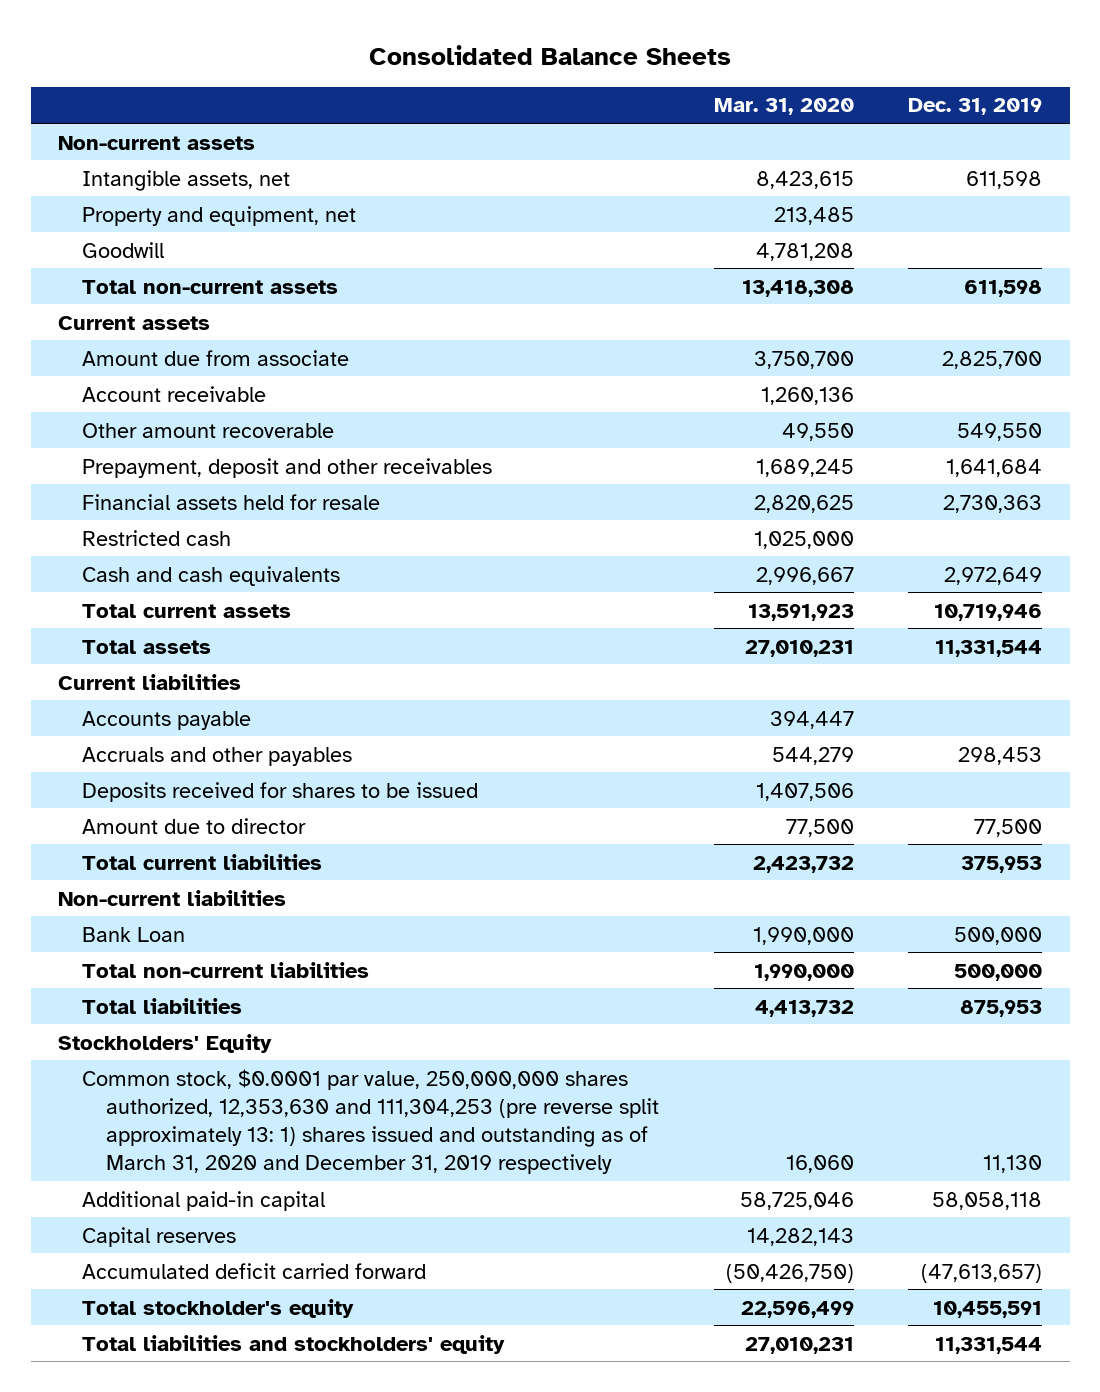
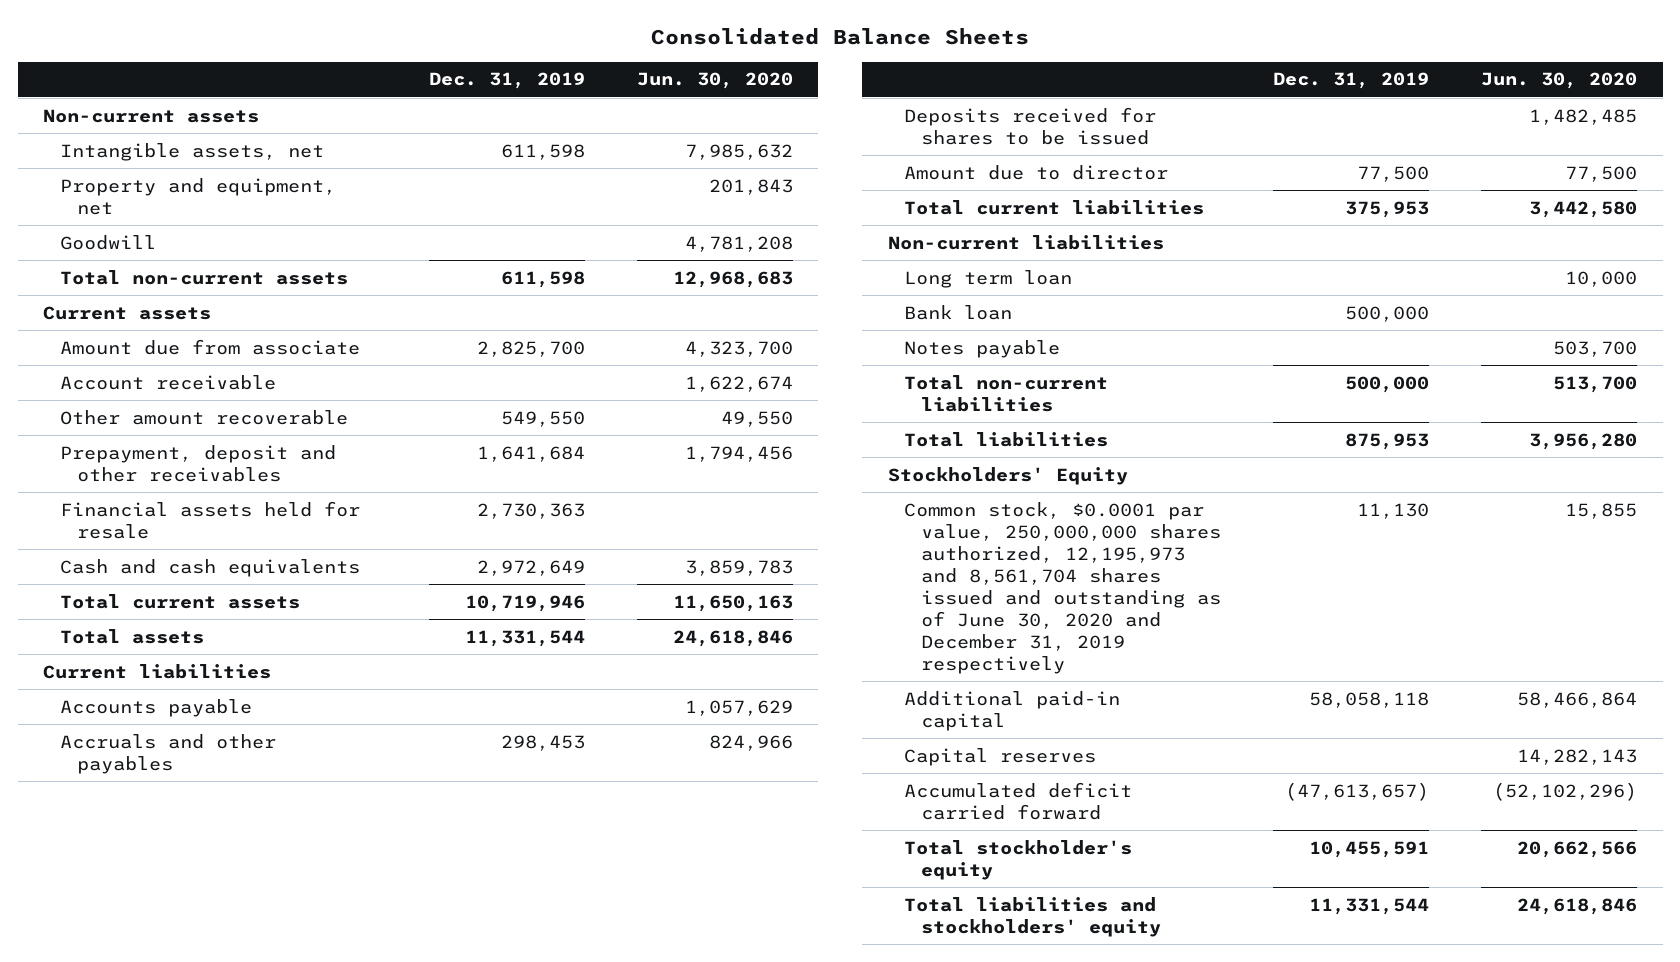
- | Mar. 31, 2020 | Dec. 31, 2019
+ | Dec. 31, 2019 | Jun. 30, 2020
- Restricted cash | 1,025,000 |
- Bank Loan | 1,990,000 | 500,000
+ Long term loan | | 10,000
+ Bank loan | 500,000 |
+ Notes payable | | 503,700
- Common stock, $0.0001 par value, 250,000,000 shares authorized, 12,353,630 and 111,304,253 (pre reverse split approximately 13: 1) shares issued and outstanding as of March 31, 2020 and December 31, 2019 respectively | 16,060 | 11,130
+ Common stock, $0.0001 par value, 250,000,000 shares authorized, 12,195,973 and 8,561,704 shares issued and outstanding as of June 30, 2020 and December 31, 2019 respectively | 11,130 | 15,855

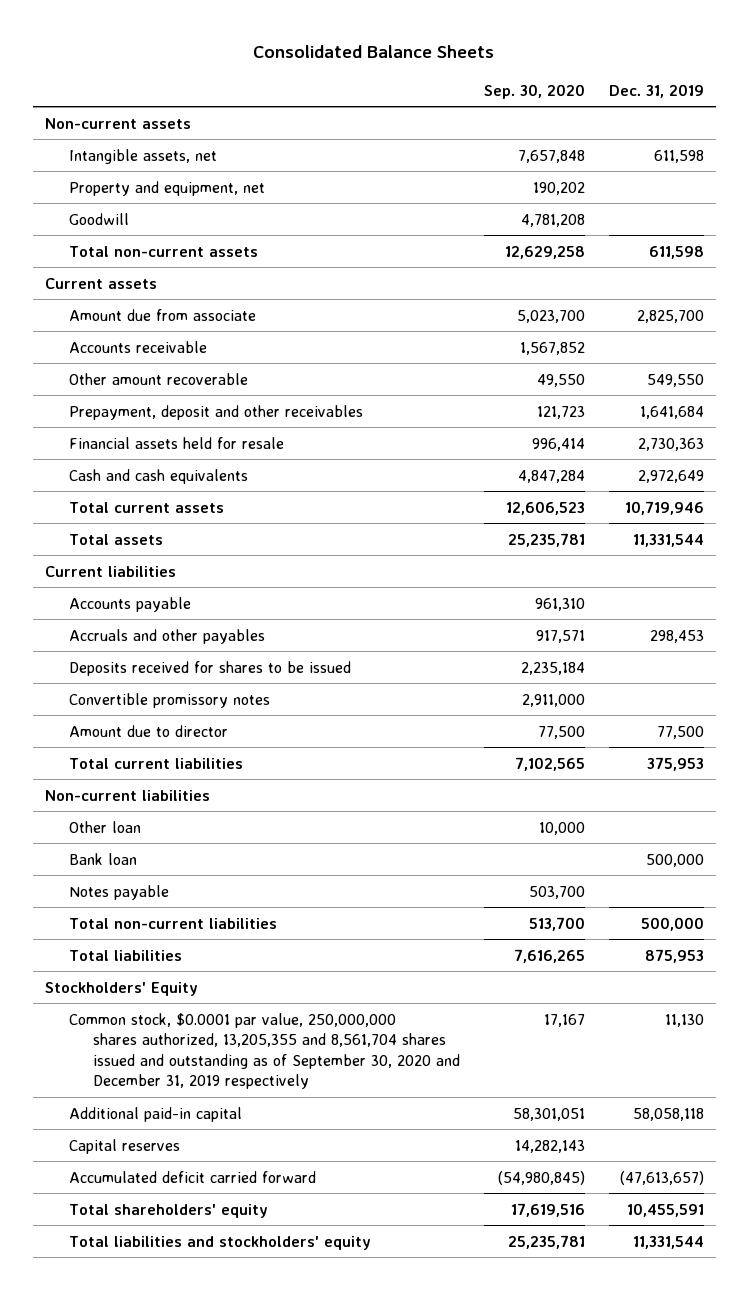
- | Dec. 31, 2019 | Jun. 30, 2020
+ | Sep. 30, 2020 | Dec. 31, 2019
- Account receivable | | 1,622,674
+ Accounts receivable | 1,567,852 |
+ Convertible promissory notes | 2,911,000 |
- Long term loan | | 10,000
+ Other loan | 10,000 |
- Common stock, $0.0001 par value, 250,000,000 shares authorized, 12,195,973 and 8,561,704 shares issued and outstanding as of June 30, 2020 and December 31, 2019 respectively | 11,130 | 15,855
+ Common stock, $0.0001 par value, 250,000,000 shares authorized, 13,205,355 and 8,561,704 shares issued and outstanding as of September 30, 2020 and December 31, 2019 respectively | 17,167 | 11,130
- Total stockholder's equity | 10,455,591 | 20,662,566
+ Total shareholders' equity | 17,619,516 | 10,455,591

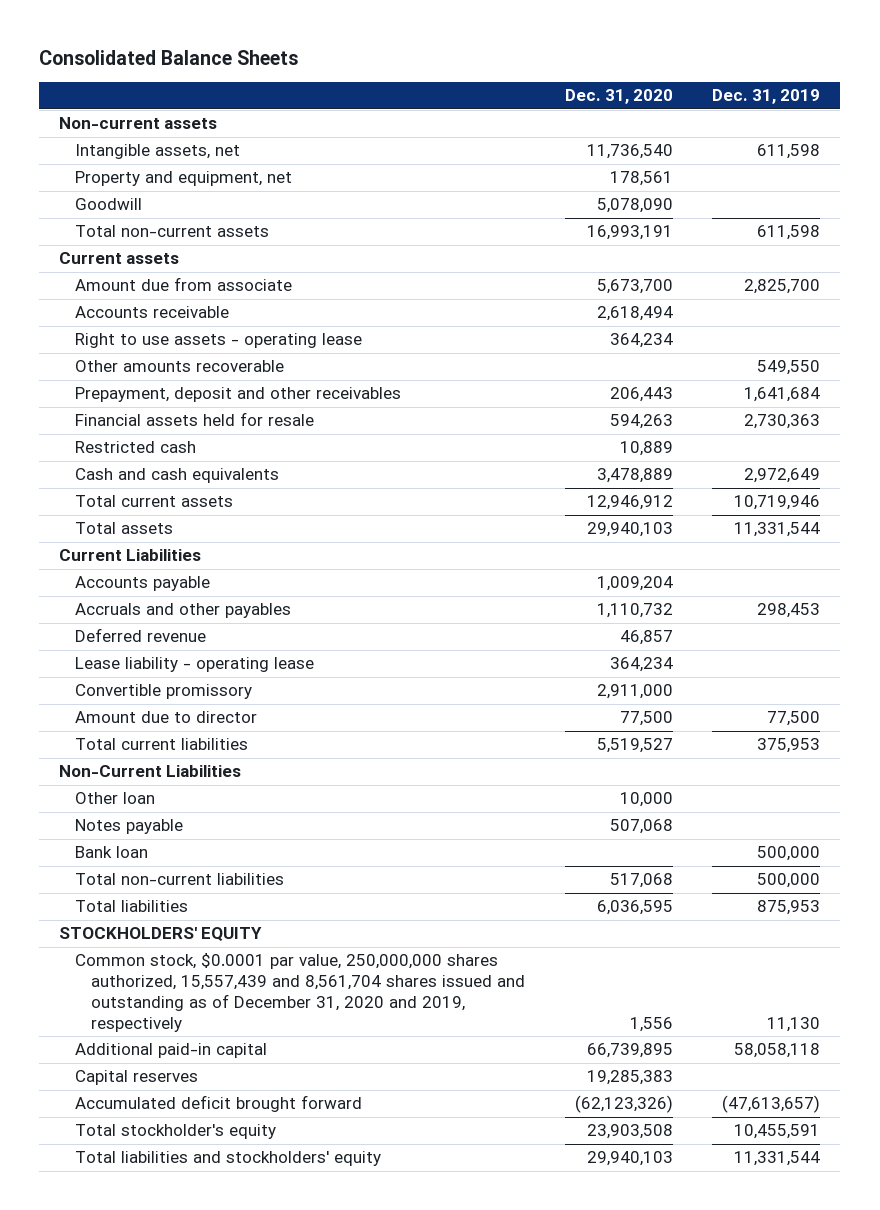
- | Sep. 30, 2020 | Dec. 31, 2019
+ | Dec. 31, 2020 | Dec. 31, 2019
- Other amount recoverable | 49,550 | 549,550
+ Right to use assets - operating lease | 364,234 |
+ Other amounts recoverable | | 549,550
+ Restricted cash | 10,889 |
- Current liabilities
+ Current Liabilities
- Deposits received for shares to be issued | 2,235,184 |
- Convertible promissory notes | 2,911,000 |
+ Deferred revenue | 46,857 |
+ Lease liability - operating lease | 364,234 |
+ Convertible promissory | 2,911,000 |
- Non-current liabilities
+ Non-Current Liabilities
moved down: Bank loan | | 500,000
- Stockholders' Equity
- Common stock, $0.0001 par value, 250,000,000 shares authorized, 13,205,355 and 8,561,704 shares issued and outstanding as of September 30, 2020 and December 31, 2019 respectively | 17,167 | 11,130
+ STOCKHOLDERS' EQUITY
+ Common stock, $0.0001 par value, 250,000,000 shares authorized, 15,557,439 and 8,561,704 shares issued and outstanding as of December 31, 2020 and 2019, respectively | 1,556 | 11,130
- Accumulated deficit carried forward | (54,980,845) | (47,613,657)
- Total shareholders' equity | 17,619,516 | 10,455,591
+ Accumulated deficit brought forward | (62,123,326) | (47,613,657)
+ Total stockholder's equity | 23,903,508 | 10,455,591

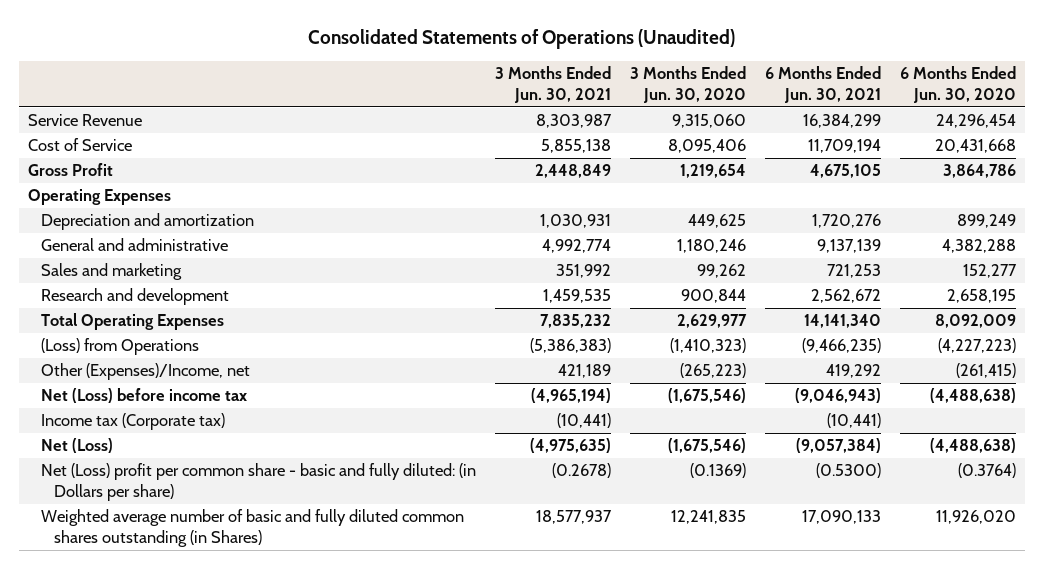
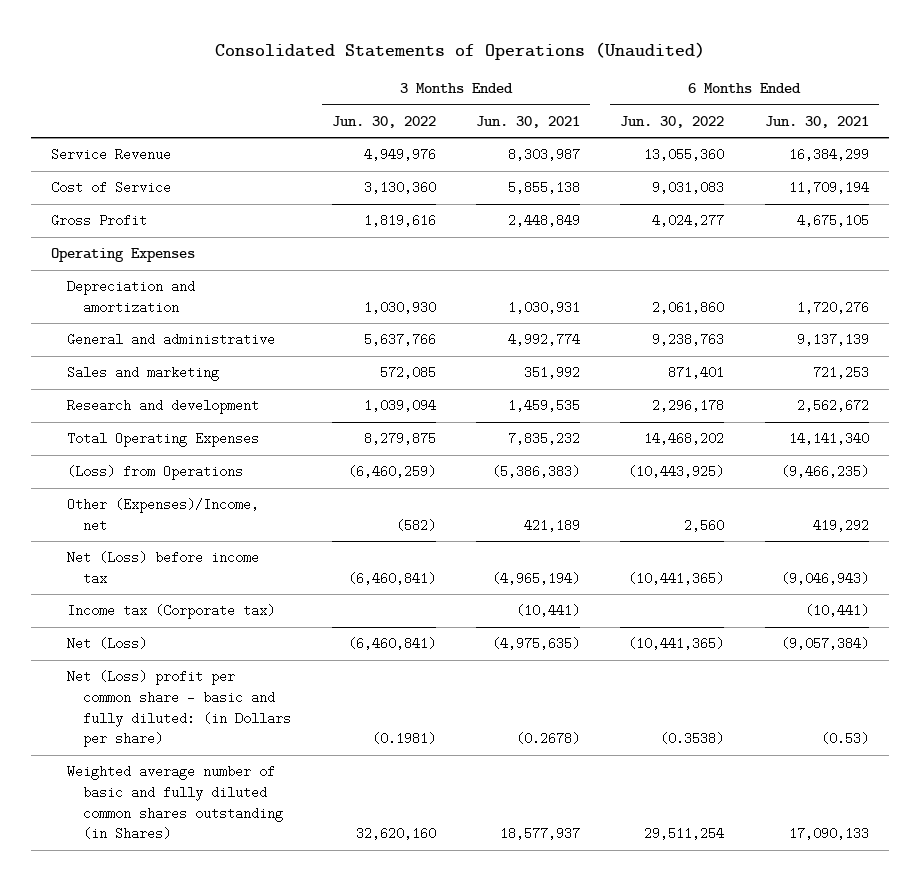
- | 3 Months Ended Jun. 30, 2021 | 3 Months Ended Jun. 30, 2020 | 6 Months Ended Jun. 30, 2021 | 6 Months Ended Jun. 30, 2020
+ | 3 Months Ended Jun. 30, 2022 | 3 Months Ended Jun. 30, 2021 | 6 Months Ended Jun. 30, 2022 | 6 Months Ended Jun. 30, 2021
- Net (Loss) profit per common share - basic and fully diluted: (in Dollars per share) | (0.2678) | (0.1369) | (0.5300) | (0.3764)
+ Net (Loss) profit per common share - basic and fully diluted: (in Dollars per share) | (0.1981) | (0.2678) | (0.3538) | (0.53)

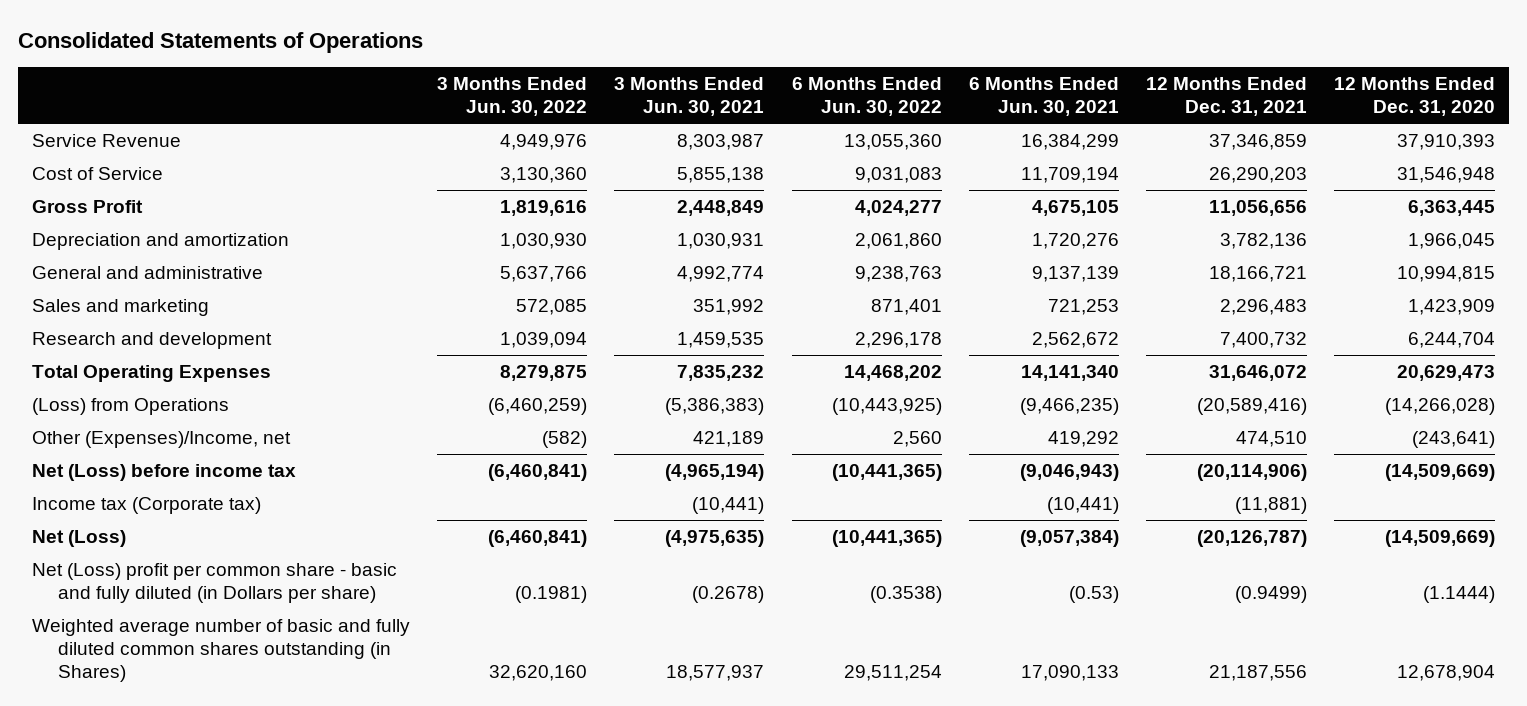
- Consolidated Statements of Operations (Unaudited)
+ Consolidated Statements of Operations
- | 3 Months Ended Jun. 30, 2022 | 3 Months Ended Jun. 30, 2021 | 6 Months Ended Jun. 30, 2022 | 6 Months Ended Jun. 30, 2021
+ | 3 Months Ended Jun. 30, 2022 | 3 Months Ended Jun. 30, 2021 | 6 Months Ended Jun. 30, 2022 | 6 Months Ended Jun. 30, 2021 | 12 Months Ended Dec. 31, 2021 | 12 Months Ended Dec. 31, 2020
- Operating Expenses
- Net (Loss) profit per common share - basic and fully diluted: (in Dollars per share) | (0.1981) | (0.2678) | (0.3538) | (0.53)
+ Net (Loss) profit per common share - basic and fully diluted (in Dollars per share) | (0.1981) | (0.2678) | (0.3538) | (0.53) | (0.9499) | (1.1444)

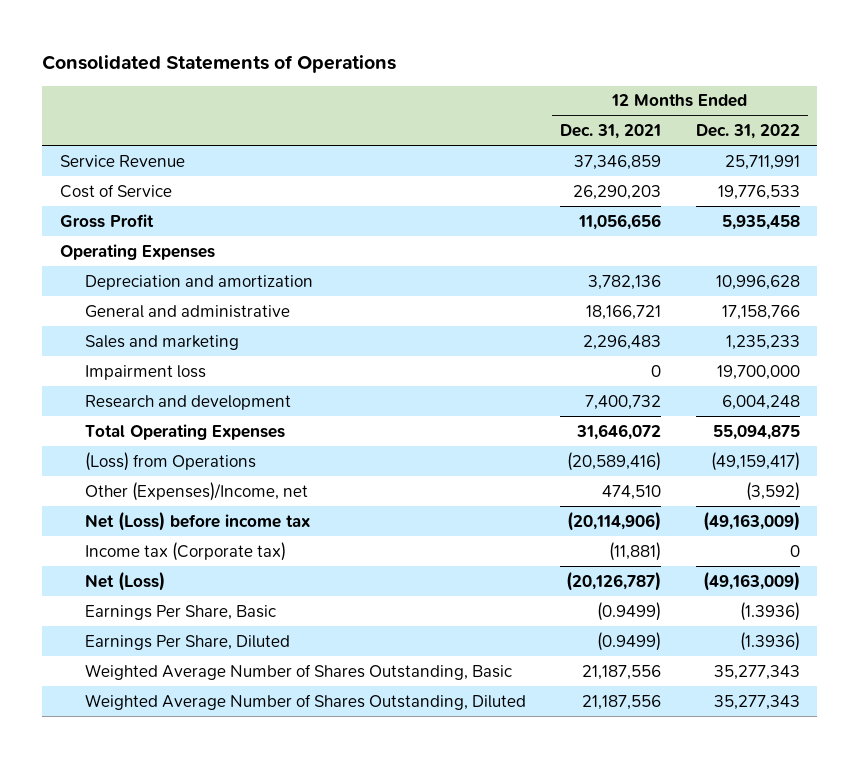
- | 3 Months Ended Jun. 30, 2022 | 3 Months Ended Jun. 30, 2021 | 6 Months Ended Jun. 30, 2022 | 6 Months Ended Jun. 30, 2021 | 12 Months Ended Dec. 31, 2021 | 12 Months Ended Dec. 31, 2020
+ | 12 Months Ended Dec. 31, 2021 | 12 Months Ended Dec. 31, 2022
+ Operating Expenses
+ Impairment loss | 0 | 19,700,000
- Net (Loss) profit per common share - basic and fully diluted (in Dollars per share) | (0.1981) | (0.2678) | (0.3538) | (0.53) | (0.9499) | (1.1444)
- Weighted average number of basic and fully diluted common shares outstanding (in Shares) | 32,620,160 | 18,577,937 | 29,511,254 | 17,090,133 | 21,187,556 | 12,678,904
+ Earnings Per Share, Basic | (0.9499) | (1.3936)
+ Earnings Per Share, Diluted | (0.9499) | (1.3936)
+ Weighted Average Number of Shares Outstanding, Basic | 21,187,556 | 35,277,343
+ Weighted Average Number of Shares Outstanding, Diluted | 21,187,556 | 35,277,343

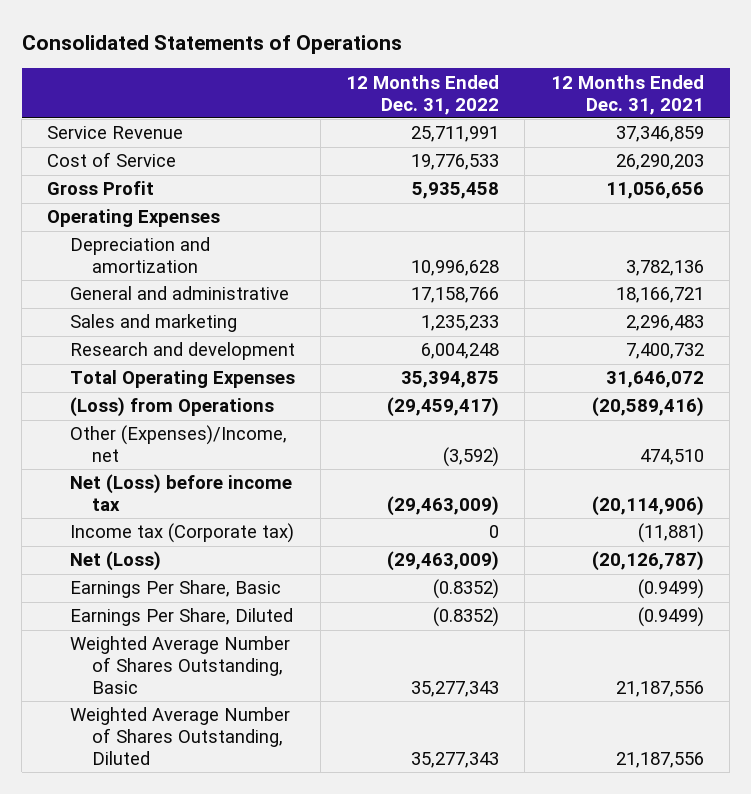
- | 12 Months Ended Dec. 31, 2021 | 12 Months Ended Dec. 31, 2022
+ | 12 Months Ended Dec. 31, 2022 | 12 Months Ended Dec. 31, 2021
- Impairment loss | 0 | 19,700,000
- Total Operating Expenses | 31,646,072 | 55,094,875
- (Loss) from Operations | (20,589,416) | (49,159,417)
+ Total Operating Expenses | 35,394,875 | 31,646,072
+ (Loss) from Operations | (29,459,417) | (20,589,416)
- Net (Loss) before income tax | (20,114,906) | (49,163,009)
+ Net (Loss) before income tax | (29,463,009) | (20,114,906)
- Net (Loss) | (20,126,787) | (49,163,009)
- Earnings Per Share, Basic | (0.9499) | (1.3936)
- Earnings Per Share, Diluted | (0.9499) | (1.3936)
+ Net (Loss) | (29,463,009) | (20,126,787)
+ Earnings Per Share, Basic | (0.8352) | (0.9499)
+ Earnings Per Share, Diluted | (0.8352) | (0.9499)

